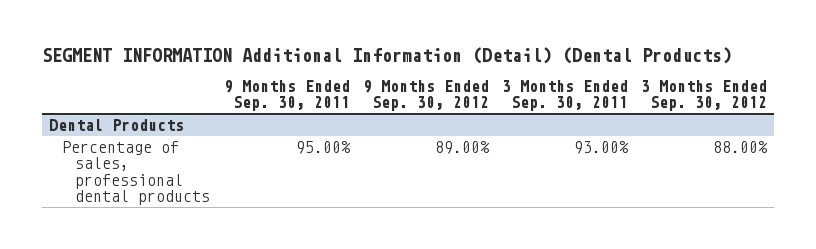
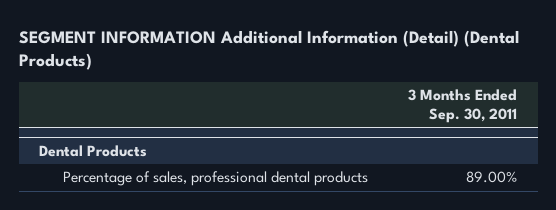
- | 9 Months Ended Sep. 30, 2011 | 9 Months Ended Sep. 30, 2012 | 3 Months Ended Sep. 30, 2011 | 3 Months Ended Sep. 30, 2012
+ | 3 Months Ended Sep. 30, 2011
@ Dental Products
- Percentage of sales, professional dental products | 95.00% | 89.00% | 93.00% | 88.00%
+ Percentage of sales, professional dental products | 89.00%

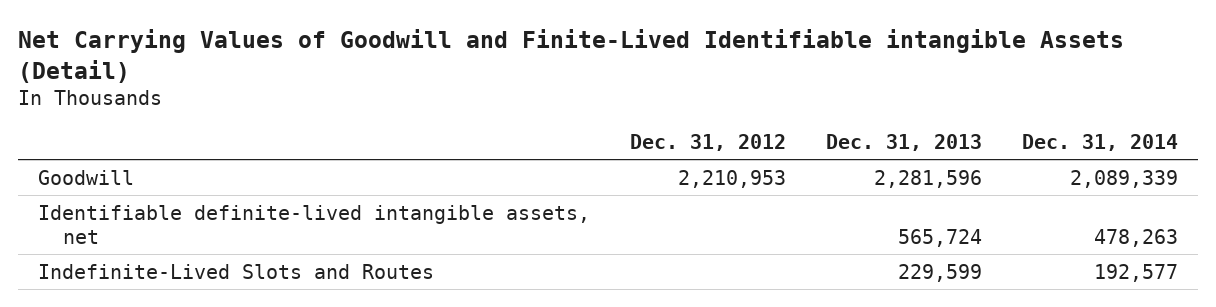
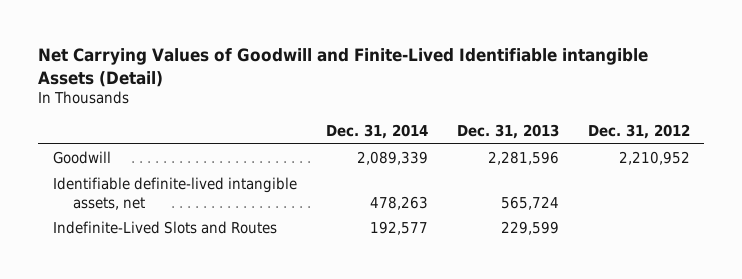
- | Dec. 31, 2012 | Dec. 31, 2013 | Dec. 31, 2014
+ | Dec. 31, 2014 | Dec. 31, 2013 | Dec. 31, 2012
- Goodwill | 2,210,953 | 2,281,596 | 2,089,339
+ Goodwill | 2,089,339 | 2,281,596 | 2,210,952

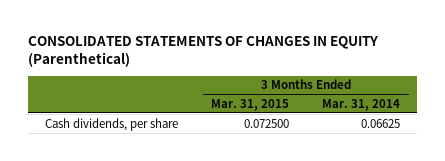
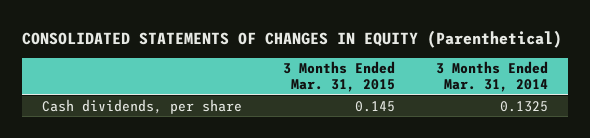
- Cash dividends, per share | 0.072500 | 0.06625
+ Cash dividends, per share | 0.145 | 0.1325

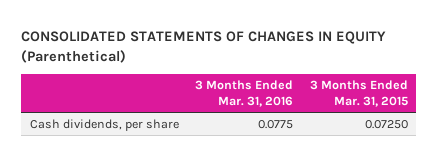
- | 3 Months Ended Mar. 31, 2015 | 3 Months Ended Mar. 31, 2014
+ | 3 Months Ended Mar. 31, 2016 | 3 Months Ended Mar. 31, 2015
- Cash dividends, per share | 0.145 | 0.1325
+ Cash dividends, per share | 0.0775 | 0.07250

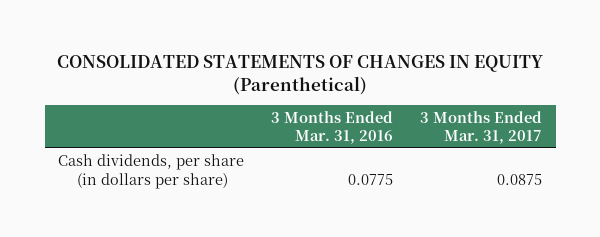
- | 3 Months Ended Mar. 31, 2016 | 3 Months Ended Mar. 31, 2015
+ | 3 Months Ended Mar. 31, 2016 | 3 Months Ended Mar. 31, 2017
- Cash dividends, per share | 0.0775 | 0.07250
+ Cash dividends, per share (in dollars per share) | 0.0775 | 0.0875

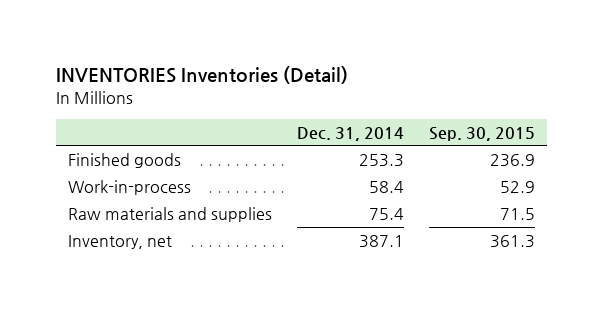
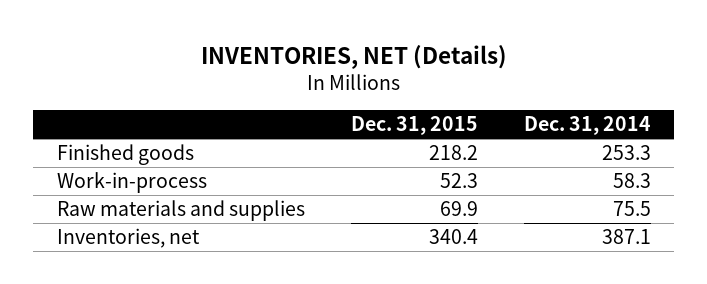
- INVENTORIES Inventories (Detail)
+ INVENTORIES, NET (Details)
- | Dec. 31, 2014 | Sep. 30, 2015
+ | Dec. 31, 2015 | Dec. 31, 2014
- Work-in-process | 58.4 | 52.9
- Raw materials and supplies | 75.4 | 71.5
- Inventory, net | 387.1 | 361.3
+ Work-in-process | 52.3 | 58.3
+ Raw materials and supplies | 69.9 | 75.5
+ Inventories, net | 340.4 | 387.1

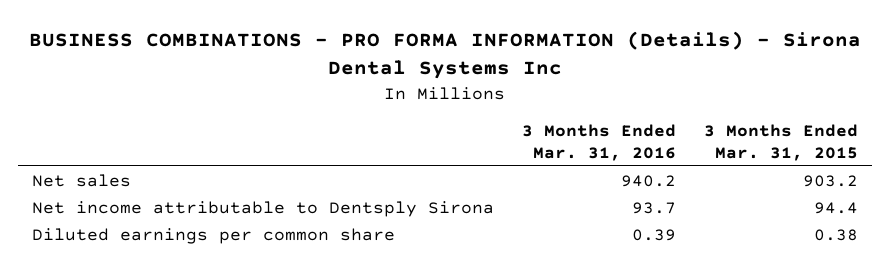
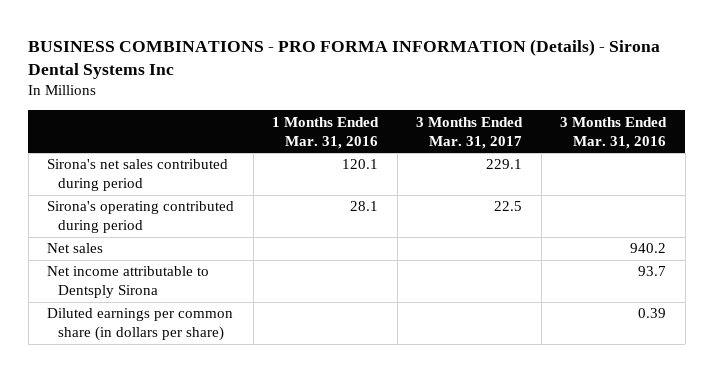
- | 3 Months Ended Mar. 31, 2016 | 3 Months Ended Mar. 31, 2015
+ | 1 Months Ended Mar. 31, 2016 | 3 Months Ended Mar. 31, 2017 | 3 Months Ended Mar. 31, 2016
+ Sirona's net sales contributed during period | 120.1 | 229.1 |
+ Sirona's operating contributed during period | 28.1 | 22.5 |
- Diluted earnings per common share | 0.39 | 0.38
+ Diluted earnings per common share (in dollars per share) | | | 0.39

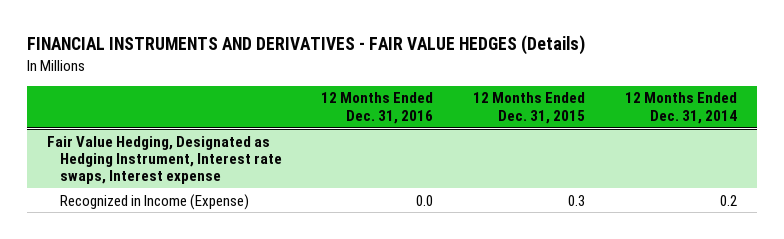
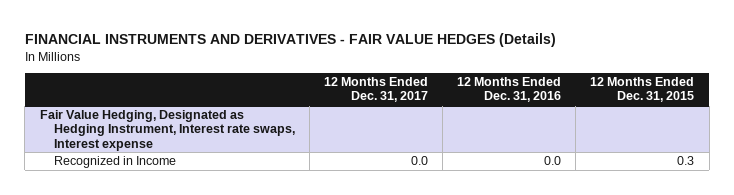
- | 12 Months Ended Dec. 31, 2016 | 12 Months Ended Dec. 31, 2015 | 12 Months Ended Dec. 31, 2014
+ | 12 Months Ended Dec. 31, 2017 | 12 Months Ended Dec. 31, 2016 | 12 Months Ended Dec. 31, 2015
@ Fair Value Hedging, Designated as Hedging Instrument, Interest rate swaps, Interest expense
- Recognized in Income (Expense) | 0.0 | 0.3 | 0.2
+ Recognized in Income | 0.0 | 0.0 | 0.3

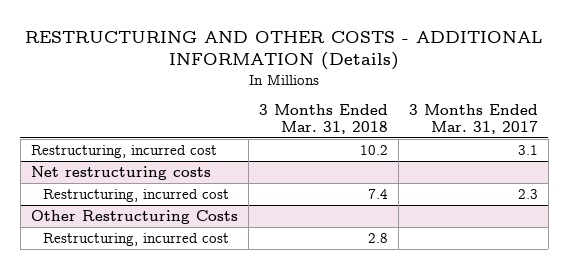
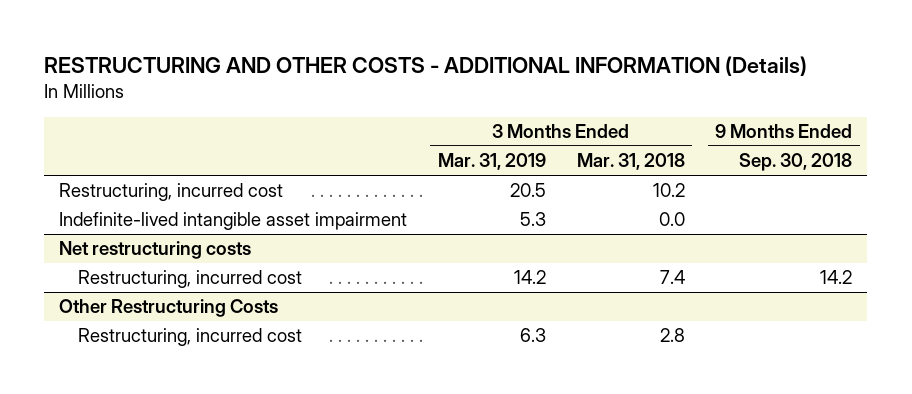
- | 3 Months Ended Mar. 31, 2018 | 3 Months Ended Mar. 31, 2017
+ | 3 Months Ended Mar. 31, 2019 | 3 Months Ended Mar. 31, 2018 | 9 Months Ended Sep. 30, 2018
+ Indefinite-lived intangible asset impairment | 5.3 | 0.0 |

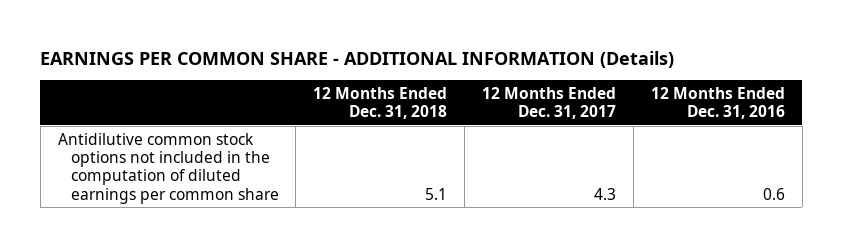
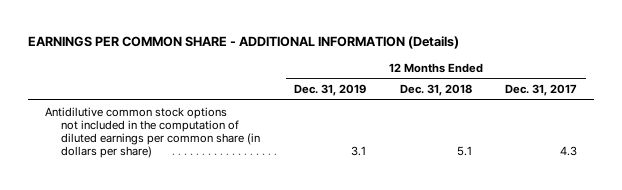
- | 12 Months Ended Dec. 31, 2018 | 12 Months Ended Dec. 31, 2017 | 12 Months Ended Dec. 31, 2016
+ | 12 Months Ended Dec. 31, 2019 | 12 Months Ended Dec. 31, 2018 | 12 Months Ended Dec. 31, 2017
- Antidilutive common stock options not included in the computation of diluted earnings per common share | 5.1 | 4.3 | 0.6
+ Antidilutive common stock options not included in the computation of diluted earnings per common share (in dollars per share) | 3.1 | 5.1 | 4.3

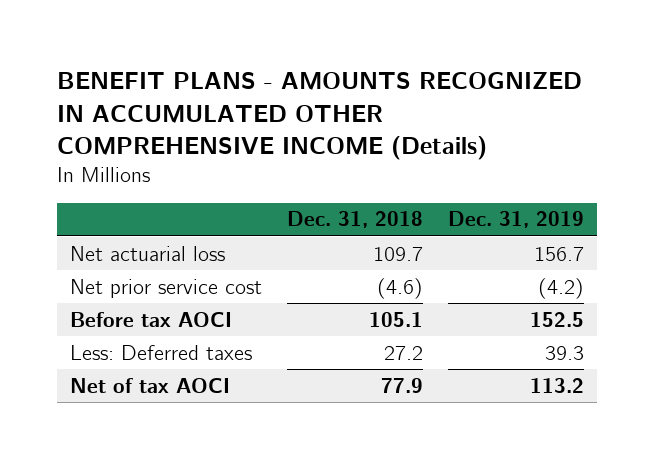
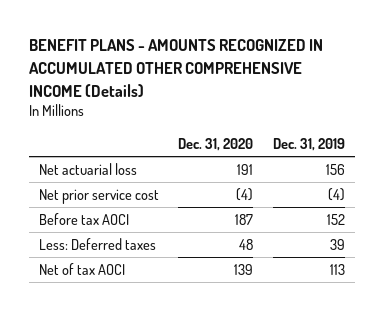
- | Dec. 31, 2018 | Dec. 31, 2019
+ | Dec. 31, 2020 | Dec. 31, 2019
- Net actuarial loss | 109.7 | 156.7
- Net prior service cost | (4.6) | (4.2)
- Before tax AOCI | 105.1 | 152.5
- Less: Deferred taxes | 27.2 | 39.3
- Net of tax AOCI | 77.9 | 113.2
+ Net actuarial loss | 191 | 156
+ Net prior service cost | (4) | (4)
+ Before tax AOCI | 187 | 152
+ Less: Deferred taxes | 48 | 39
+ Net of tax AOCI | 139 | 113

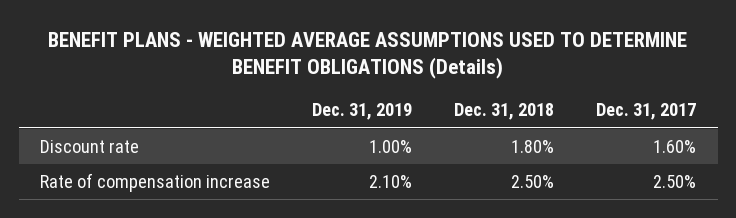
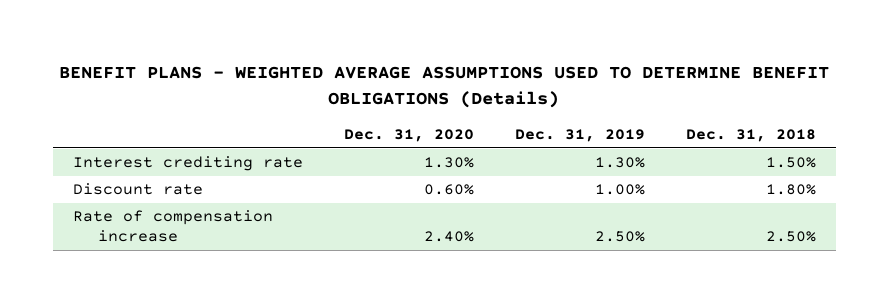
- | Dec. 31, 2019 | Dec. 31, 2018 | Dec. 31, 2017
+ | Dec. 31, 2020 | Dec. 31, 2019 | Dec. 31, 2018
+ Interest crediting rate | 1.30% | 1.30% | 1.50%
- Rate of compensation increase | 2.10% | 2.50% | 2.50%
+ Rate of compensation increase | 2.40% | 2.50% | 2.50%

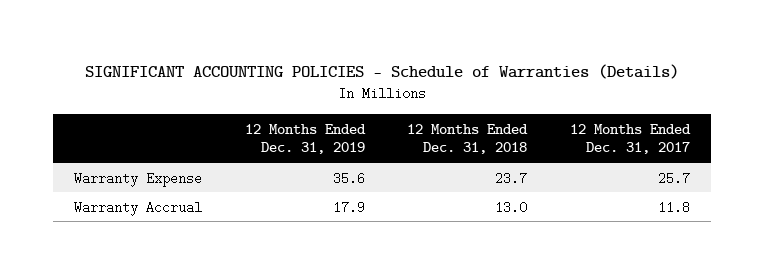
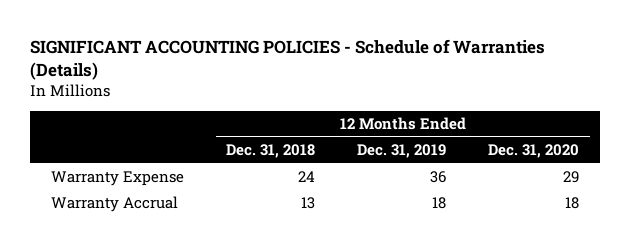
- | 12 Months Ended Dec. 31, 2019 | 12 Months Ended Dec. 31, 2018 | 12 Months Ended Dec. 31, 2017
+ | 12 Months Ended Dec. 31, 2018 | 12 Months Ended Dec. 31, 2019 | 12 Months Ended Dec. 31, 2020
- Warranty Expense | 35.6 | 23.7 | 25.7
- Warranty Accrual | 17.9 | 13.0 | 11.8
+ Warranty Expense | 24 | 36 | 29
+ Warranty Accrual | 13 | 18 | 18

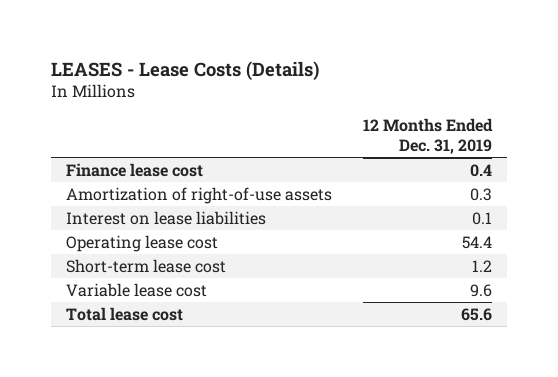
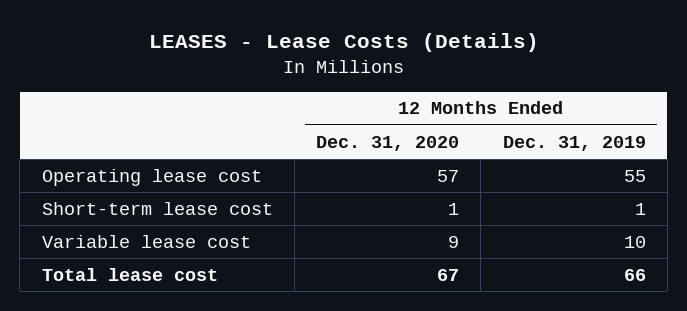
- | 12 Months Ended Dec. 31, 2019
+ | 12 Months Ended Dec. 31, 2020 | 12 Months Ended Dec. 31, 2019
- Finance lease cost | 0.4
- Amortization of right-of-use assets | 0.3
- Interest on lease liabilities | 0.1
- Operating lease cost | 54.4
- Short-term lease cost | 1.2
- Variable lease cost | 9.6
- Total lease cost | 65.6
+ Operating lease cost | 57 | 55
+ Short-term lease cost | 1 | 1
+ Variable lease cost | 9 | 10
+ Total lease cost | 67 | 66

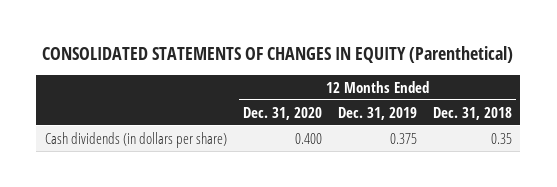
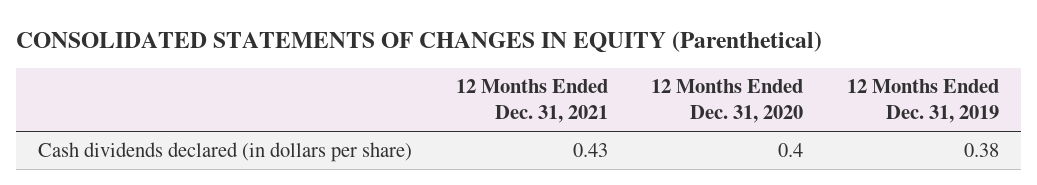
- | 12 Months Ended Dec. 31, 2020 | 12 Months Ended Dec. 31, 2019 | 12 Months Ended Dec. 31, 2018
+ | 12 Months Ended Dec. 31, 2021 | 12 Months Ended Dec. 31, 2020 | 12 Months Ended Dec. 31, 2019
- Cash dividends (in dollars per share) | 0.400 | 0.375 | 0.35
+ Cash dividends declared (in dollars per share) | 0.43 | 0.4 | 0.38

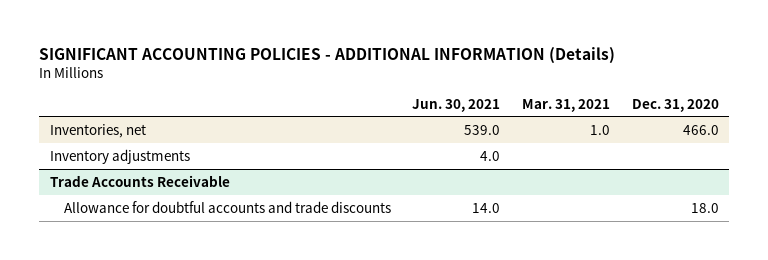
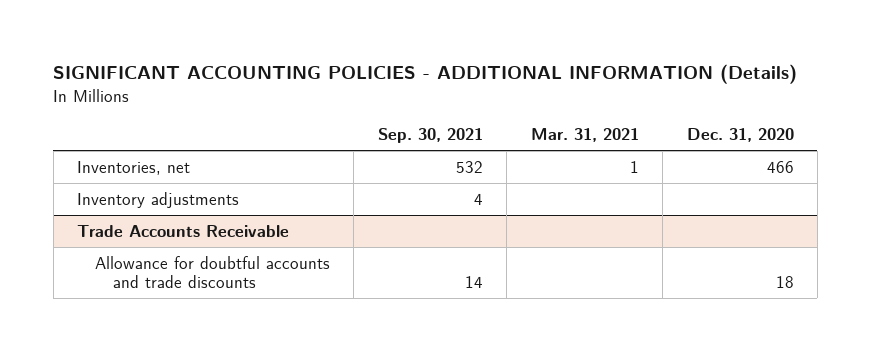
- | Jun. 30, 2021 | Mar. 31, 2021 | Dec. 31, 2020
+ | Sep. 30, 2021 | Mar. 31, 2021 | Dec. 31, 2020
- Inventories, net | 539.0 | 1.0 | 466.0
+ Inventories, net | 532 | 1 | 466
@ Trade Accounts Receivable
- Allowance for doubtful accounts and trade discounts | 14.0 | | 18.0
+ Allowance for doubtful accounts and trade discounts | 14 | | 18

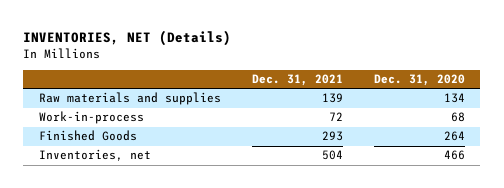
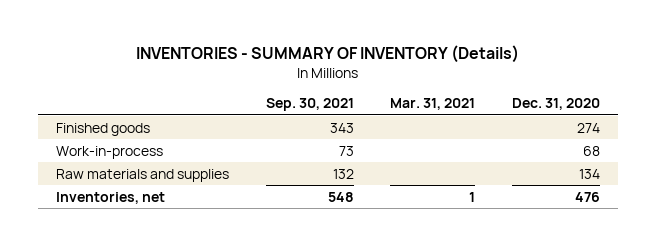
- INVENTORIES, NET (Details)
+ INVENTORIES - SUMMARY OF INVENTORY (Details)
- | Dec. 31, 2021 | Dec. 31, 2020
+ | Sep. 30, 2021 | Mar. 31, 2021 | Dec. 31, 2020
+ Finished goods | 343 | | 274
- Finished Goods | 293 | 264
- Inventories, net | 504 | 466
moved down: Raw materials and supplies | 132 | | 134
+ Inventories, net | 548 | 1 | 476

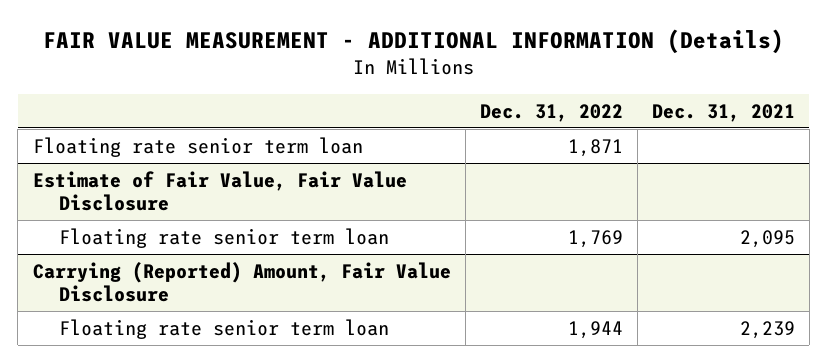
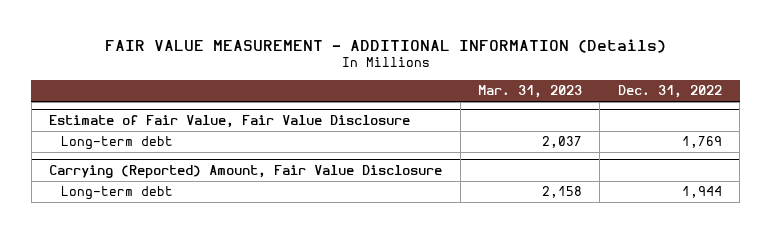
- | Dec. 31, 2022 | Dec. 31, 2021
+ | Mar. 31, 2023 | Dec. 31, 2022
- Floating rate senior term loan | 1,871 |
@ Estimate of Fair Value, Fair Value Disclosure
- Floating rate senior term loan | 1,769 | 2,095
+ Long-term debt | 2,037 | 1,769
@ Carrying (Reported) Amount, Fair Value Disclosure
- Floating rate senior term loan | 1,944 | 2,239
+ Long-term debt | 2,158 | 1,944

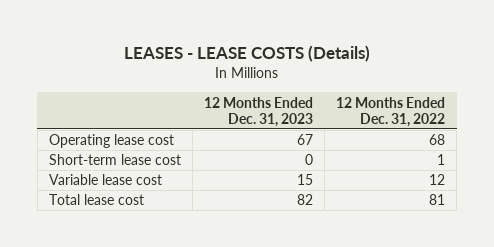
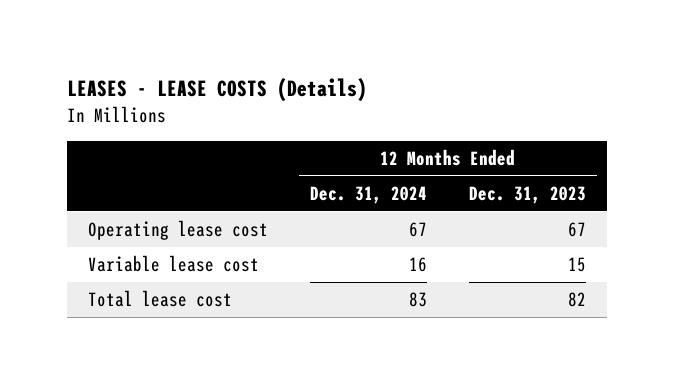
- | 12 Months Ended Dec. 31, 2023 | 12 Months Ended Dec. 31, 2022
+ | 12 Months Ended Dec. 31, 2024 | 12 Months Ended Dec. 31, 2023
- Short-term lease cost | 0 | 1

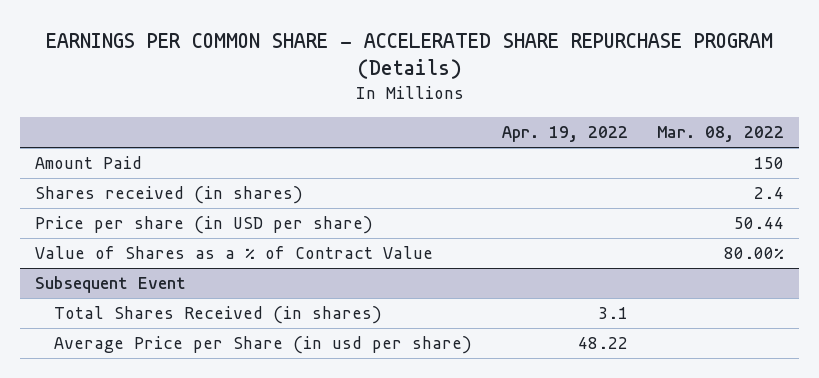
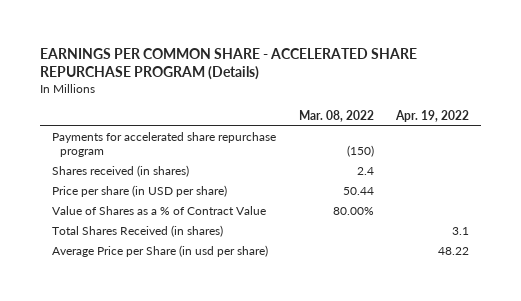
- | Apr. 19, 2022 | Mar. 08, 2022
+ | Mar. 08, 2022 | Apr. 19, 2022
- Amount Paid | | 150
+ Payments for accelerated share repurchase program | (150) |
- Subsequent Event

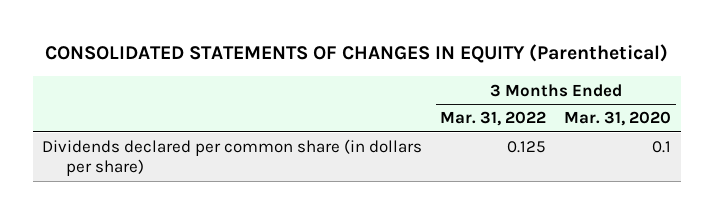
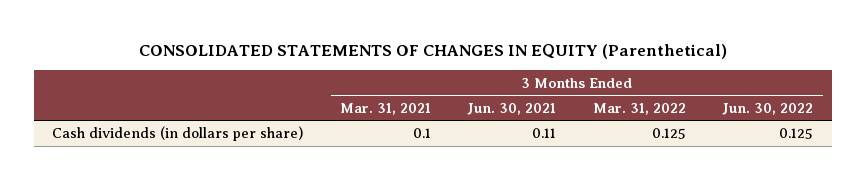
- | 3 Months Ended Mar. 31, 2022 | 3 Months Ended Mar. 31, 2020
+ | 3 Months Ended Mar. 31, 2021 | 3 Months Ended Jun. 30, 2021 | 3 Months Ended Mar. 31, 2022 | 3 Months Ended Jun. 30, 2022
- Dividends declared per common share (in dollars per share) | 0.125 | 0.1
+ Cash dividends (in dollars per share) | 0.1 | 0.11 | 0.125 | 0.125

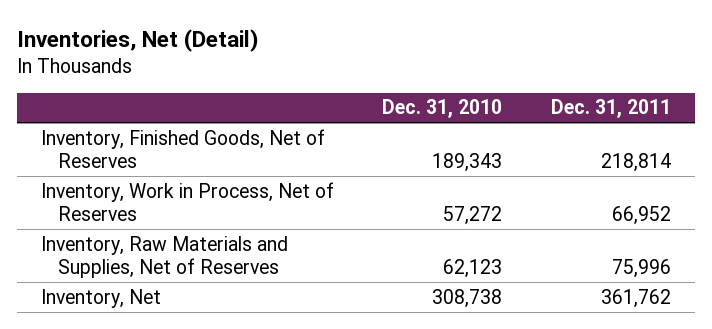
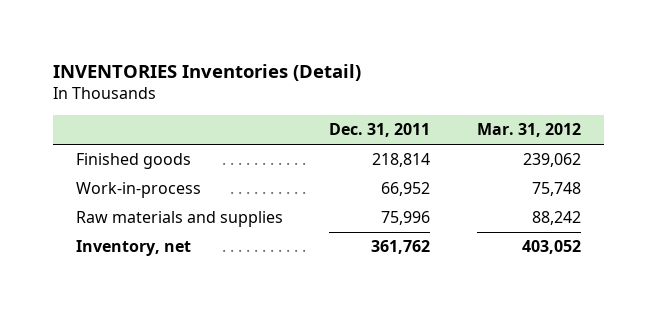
- Inventories, Net (Detail)
+ INVENTORIES Inventories (Detail)
- | Dec. 31, 2010 | Dec. 31, 2011
+ | Dec. 31, 2011 | Mar. 31, 2012
- Inventory, Finished Goods, Net of Reserves | 189,343 | 218,814
- Inventory, Work in Process, Net of Reserves | 57,272 | 66,952
- Inventory, Raw Materials and Supplies, Net of Reserves | 62,123 | 75,996
- Inventory, Net | 308,738 | 361,762
+ Finished goods | 218,814 | 239,062
+ Work-in-process | 66,952 | 75,748
+ Raw materials and supplies | 75,996 | 88,242
+ Inventory, net | 361,762 | 403,052

